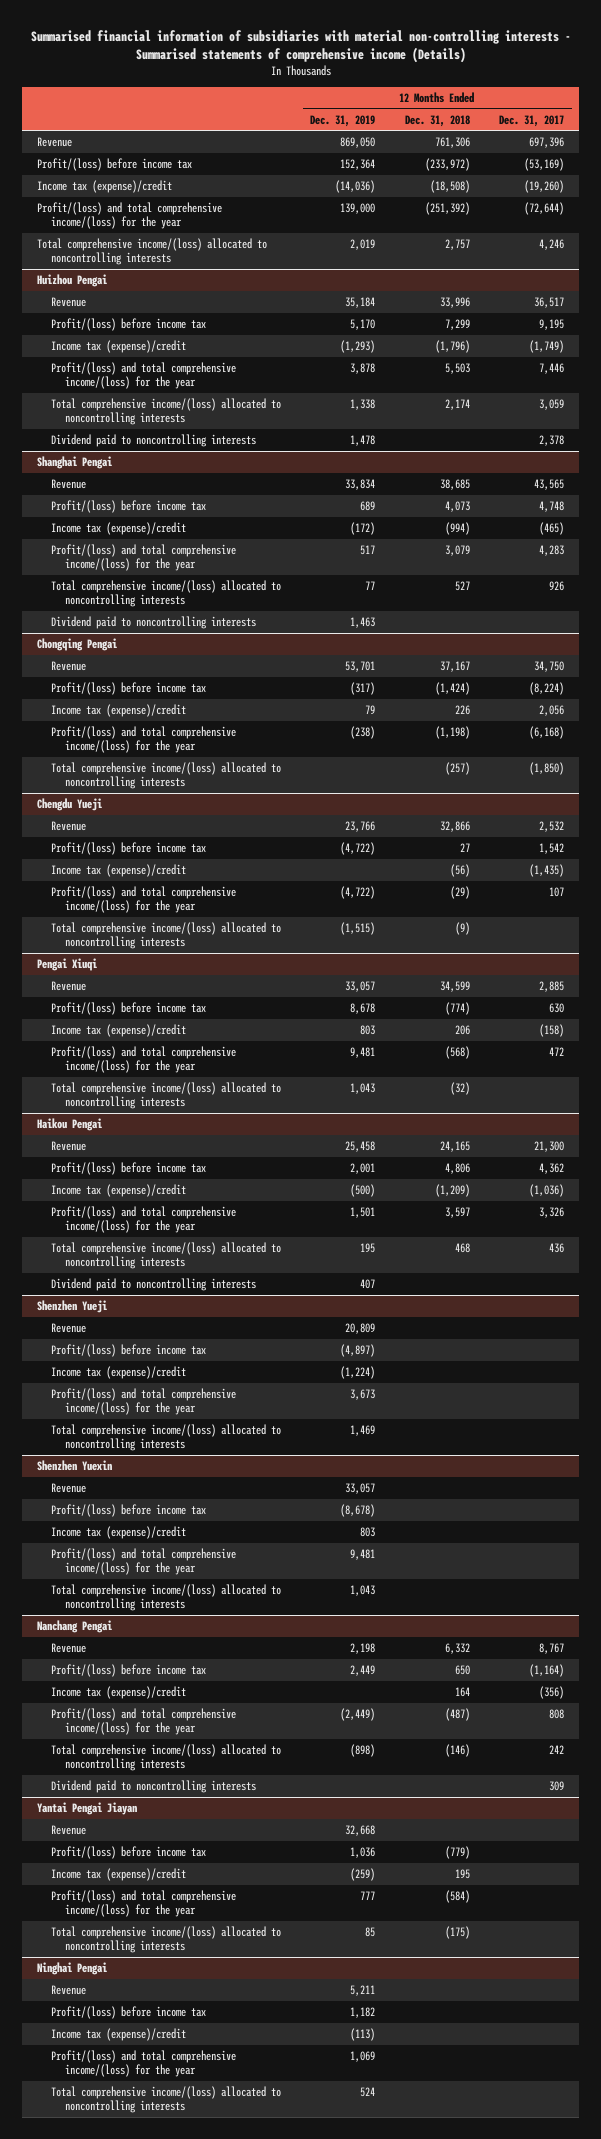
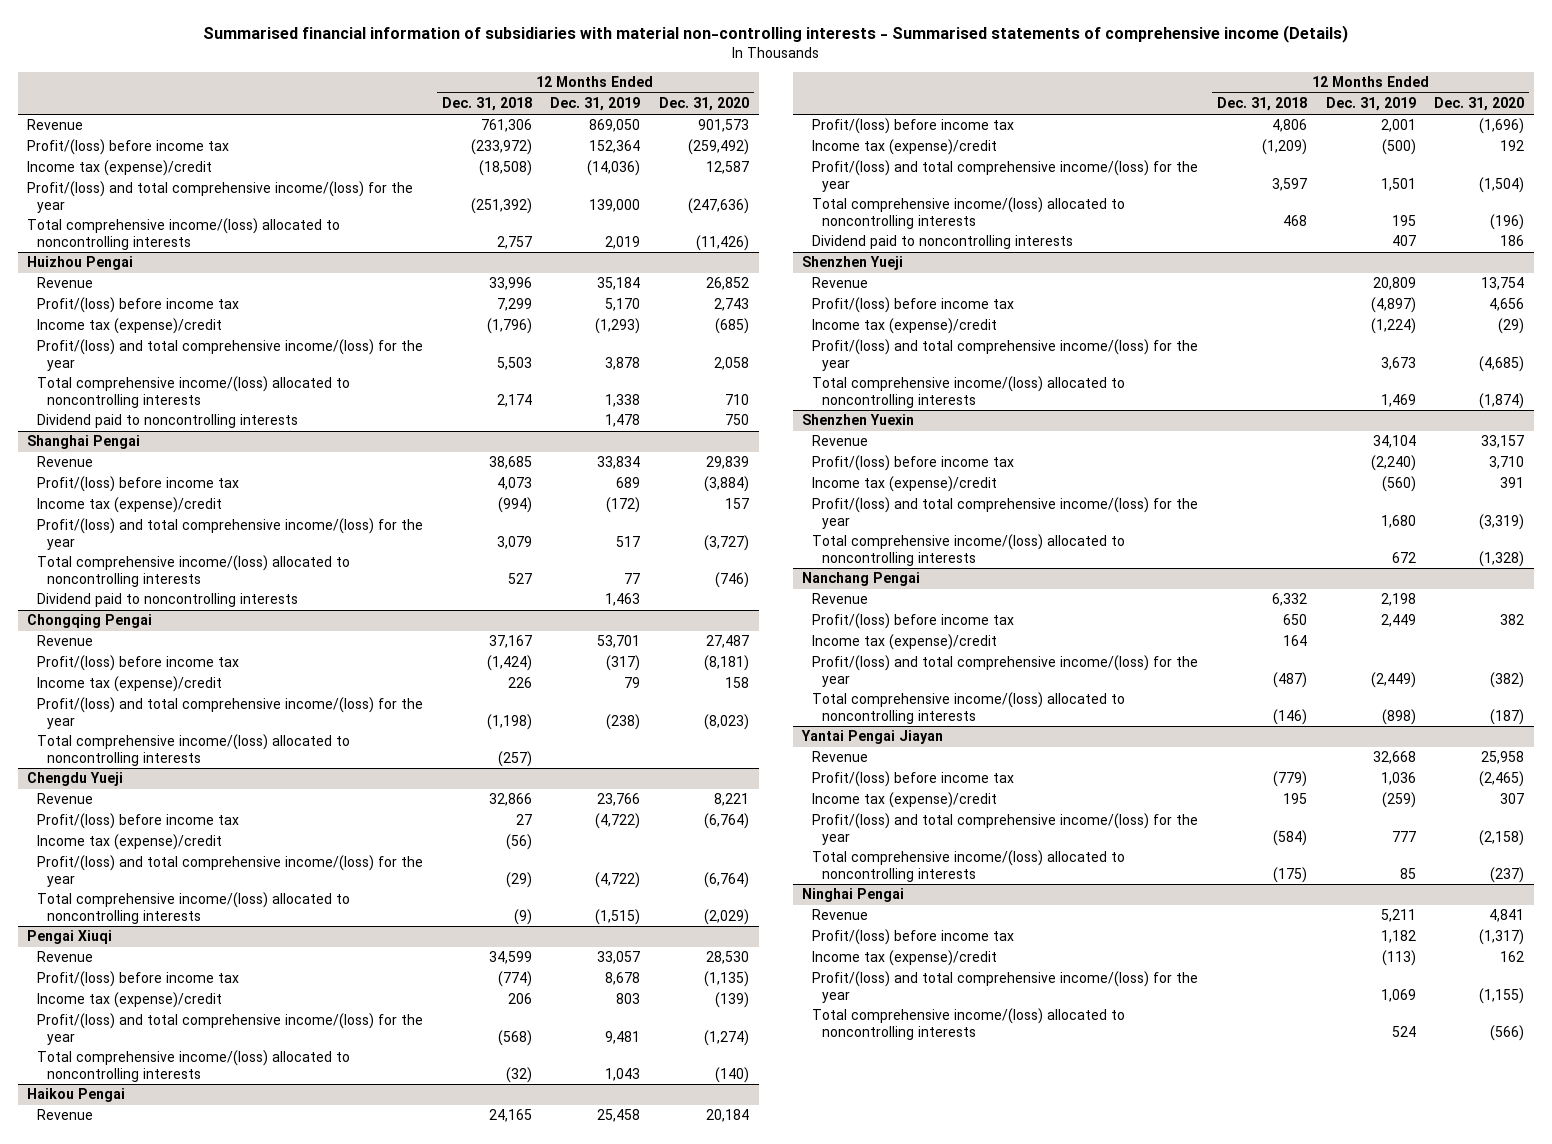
- | 12 Months Ended Dec. 31, 2019 | 12 Months Ended Dec. 31, 2018 | 12 Months Ended Dec. 31, 2017
+ | 12 Months Ended Dec. 31, 2018 | 12 Months Ended Dec. 31, 2019 | 12 Months Ended Dec. 31, 2020
@ Shenzhen Yuexin
- Revenue | 33,057 | |
- Profit/(loss) before income tax | (8,678) | |
- Income tax (expense)/credit | 803 | |
- Profit/(loss) and total comprehensive income/(loss) for the year | 9,481 | |
- Total comprehensive income/(loss) allocated to noncontrolling interests | 1,043 | |
+ Revenue | | 34,104 | 33,157
+ Profit/(loss) before income tax | | (2,240) | 3,710
+ Income tax (expense)/credit | | (560) | 391
+ Profit/(loss) and total comprehensive income/(loss) for the year | | 1,680 | (3,319)
+ Total comprehensive income/(loss) allocated to noncontrolling interests | | 672 | (1,328)
@ Nanchang Pengai
- Dividend paid to noncontrolling interests | | | 309

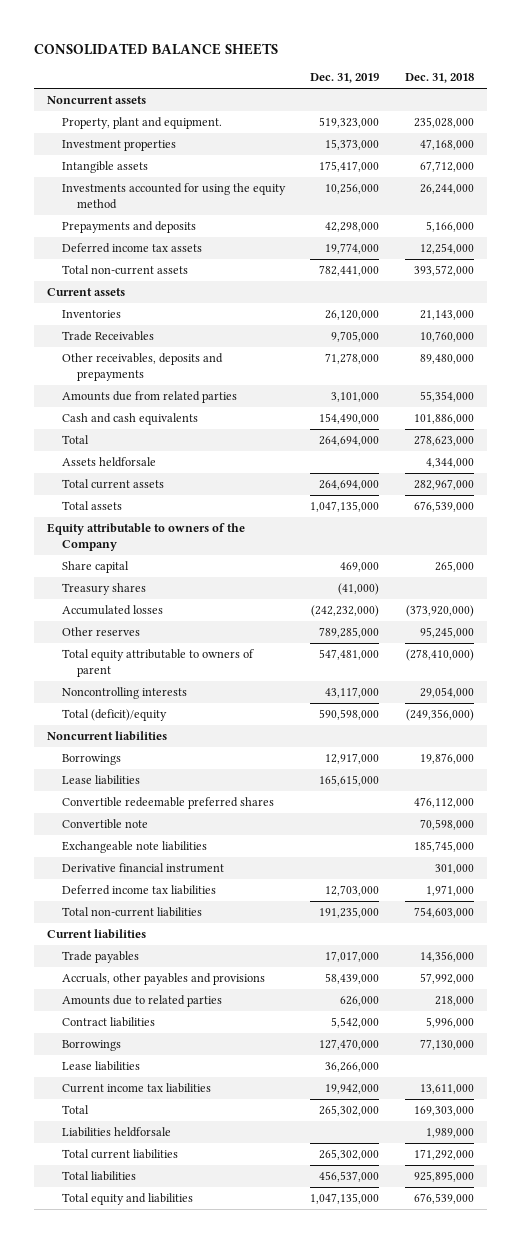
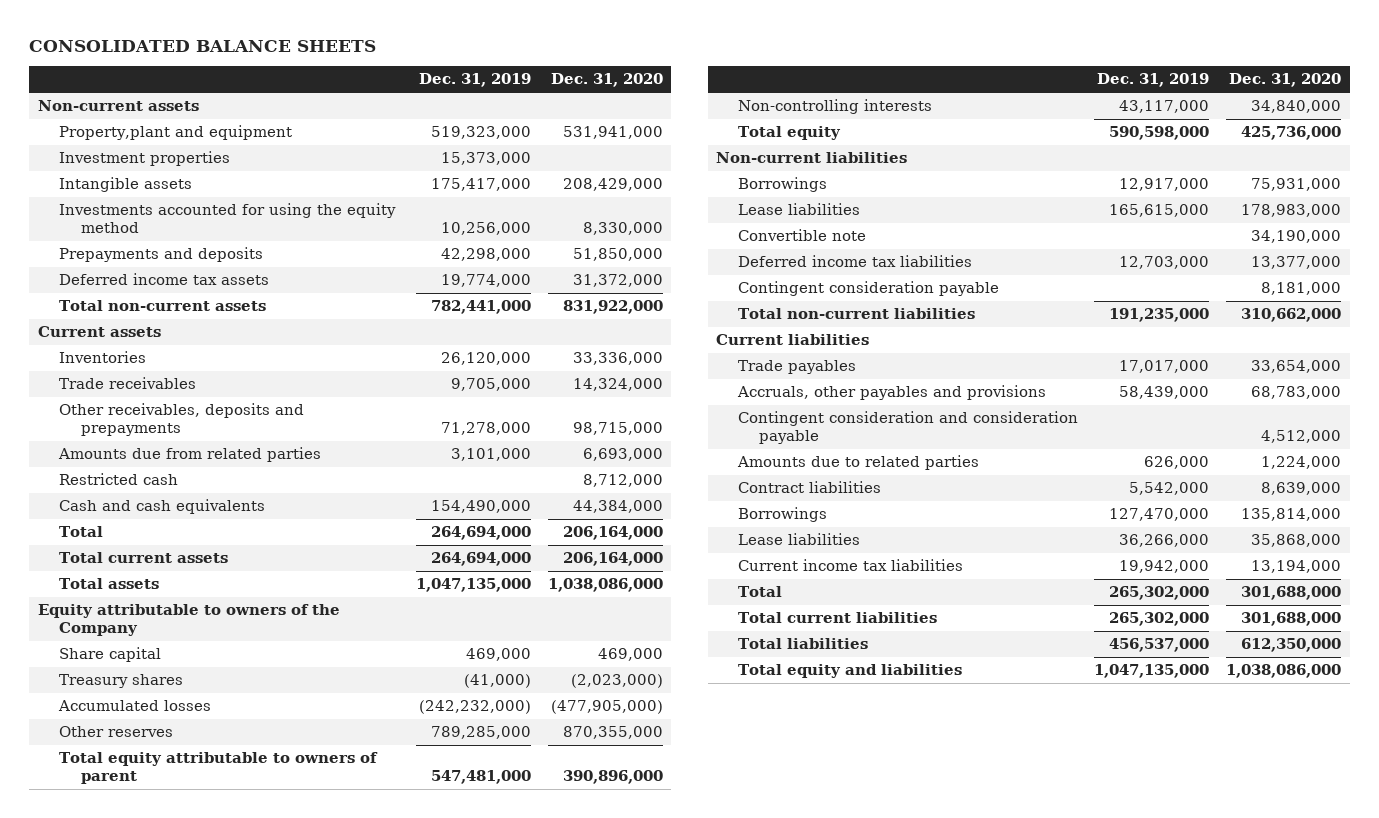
- | Dec. 31, 2019 | Dec. 31, 2018
+ | Dec. 31, 2019 | Dec. 31, 2020
- Noncurrent assets
- Property, plant and equipment. | 519,323,000 | 235,028,000
+ Non-current assets
+ Property,plant and equipment | 519,323,000 | 531,941,000
- Trade Receivables | 9,705,000 | 10,760,000
+ Trade receivables | 9,705,000 | 14,324,000
+ Restricted cash | | 8,712,000
- Assets heldforsale | | 4,344,000
- Noncontrolling interests | 43,117,000 | 29,054,000
- Total (deficit)/equity | 590,598,000 | (249,356,000)
- Noncurrent liabilities
+ Non-controlling interests | 43,117,000 | 34,840,000
+ Total equity | 590,598,000 | 425,736,000
+ Non-current liabilities
- Convertible redeemable preferred shares | | 476,112,000
- Exchangeable note liabilities | | 185,745,000
- Derivative financial instrument | | 301,000
+ Contingent consideration payable | | 8,181,000
+ Contingent consideration and consideration payable | | 4,512,000
- Liabilities heldforsale | | 1,989,000

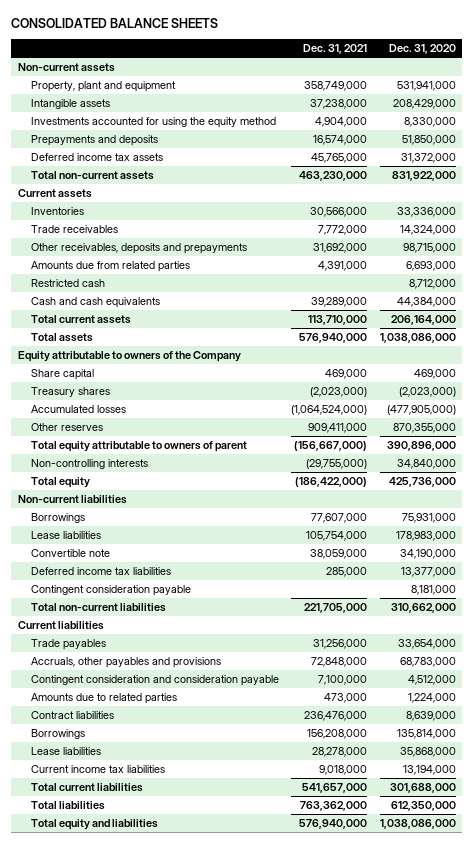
- | Dec. 31, 2019 | Dec. 31, 2020
+ | Dec. 31, 2021 | Dec. 31, 2020
- Property,plant and equipment | 519,323,000 | 531,941,000
- Investment properties | 15,373,000 |
+ Property, plant and equipment | 358,749,000 | 531,941,000
- Total | 264,694,000 | 206,164,000
- Total | 265,302,000 | 301,688,000

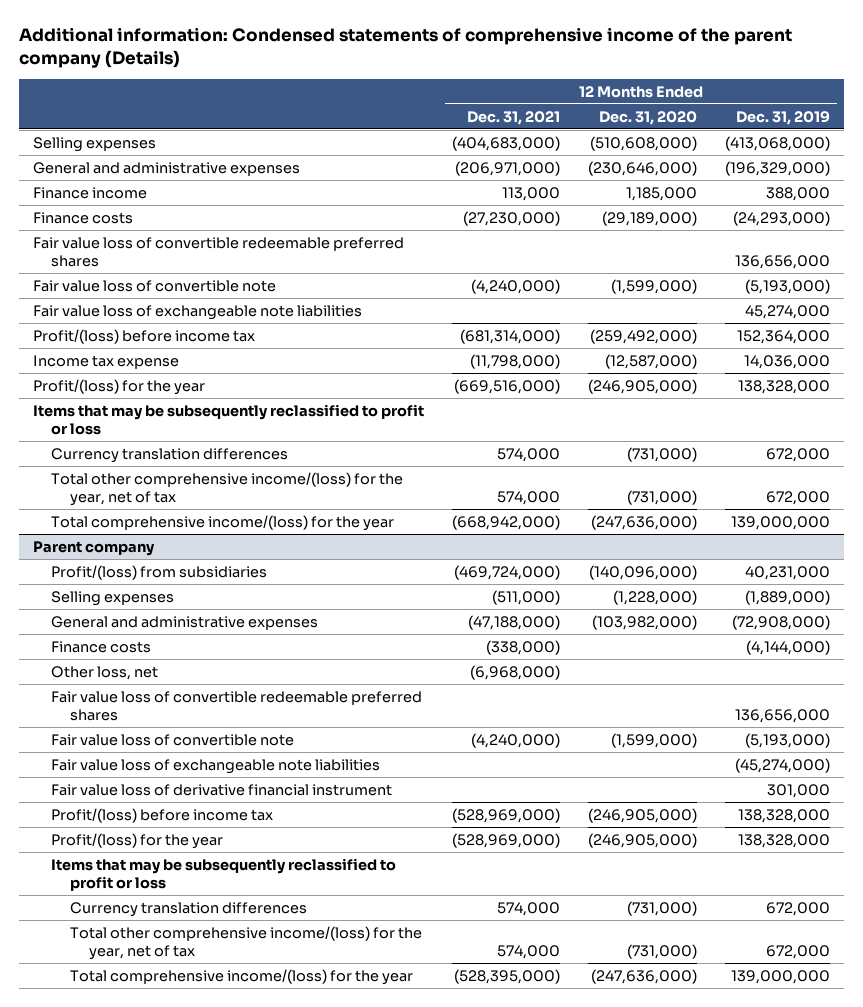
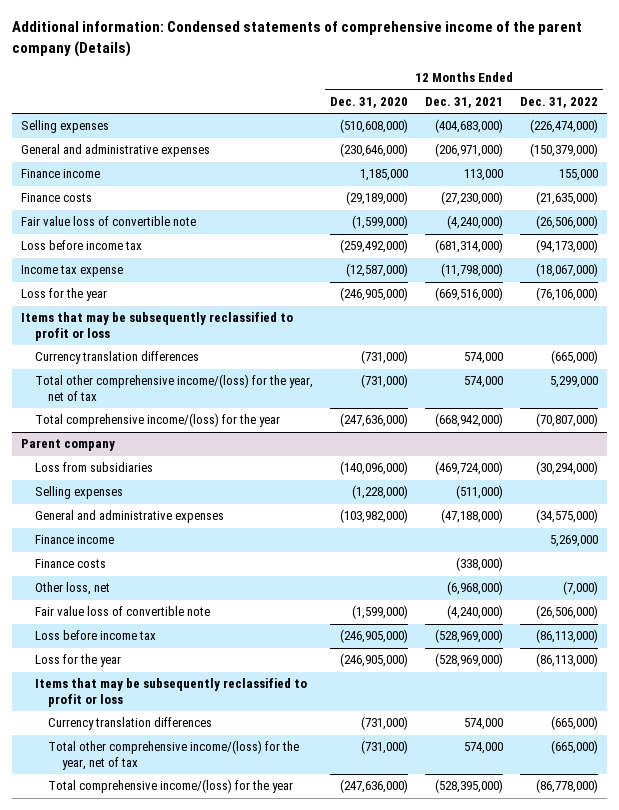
- | 12 Months Ended Dec. 31, 2021 | 12 Months Ended Dec. 31, 2020 | 12 Months Ended Dec. 31, 2019
+ | 12 Months Ended Dec. 31, 2020 | 12 Months Ended Dec. 31, 2021 | 12 Months Ended Dec. 31, 2022
- Fair value loss of convertible redeemable preferred shares | | | 136,656,000
- Fair value loss of exchangeable note liabilities | | | 45,274,000
- Profit/(loss) before income tax | (681,314,000) | (259,492,000) | 152,364,000
+ Loss before income tax | (259,492,000) | (681,314,000) | (94,173,000)
- Profit/(loss) for the year | (669,516,000) | (246,905,000) | 138,328,000
+ Loss for the year | (246,905,000) | (669,516,000) | (76,106,000)
@ Parent company
- Profit/(loss) from subsidiaries | (469,724,000) | (140,096,000) | 40,231,000
+ Loss from subsidiaries | (140,096,000) | (469,724,000) | (30,294,000)
+ Finance income | | | 5,269,000
- Fair value loss of convertible redeemable preferred shares | | | 136,656,000
- Fair value loss of exchangeable note liabilities | | | (45,274,000)
- Fair value loss of derivative financial instrument | | | 301,000
- Profit/(loss) before income tax | (528,969,000) | (246,905,000) | 138,328,000
- Profit/(loss) for the year | (528,969,000) | (246,905,000) | 138,328,000
+ Loss before income tax | (246,905,000) | (528,969,000) | (86,113,000)
+ Loss for the year | (246,905,000) | (528,969,000) | (86,113,000)

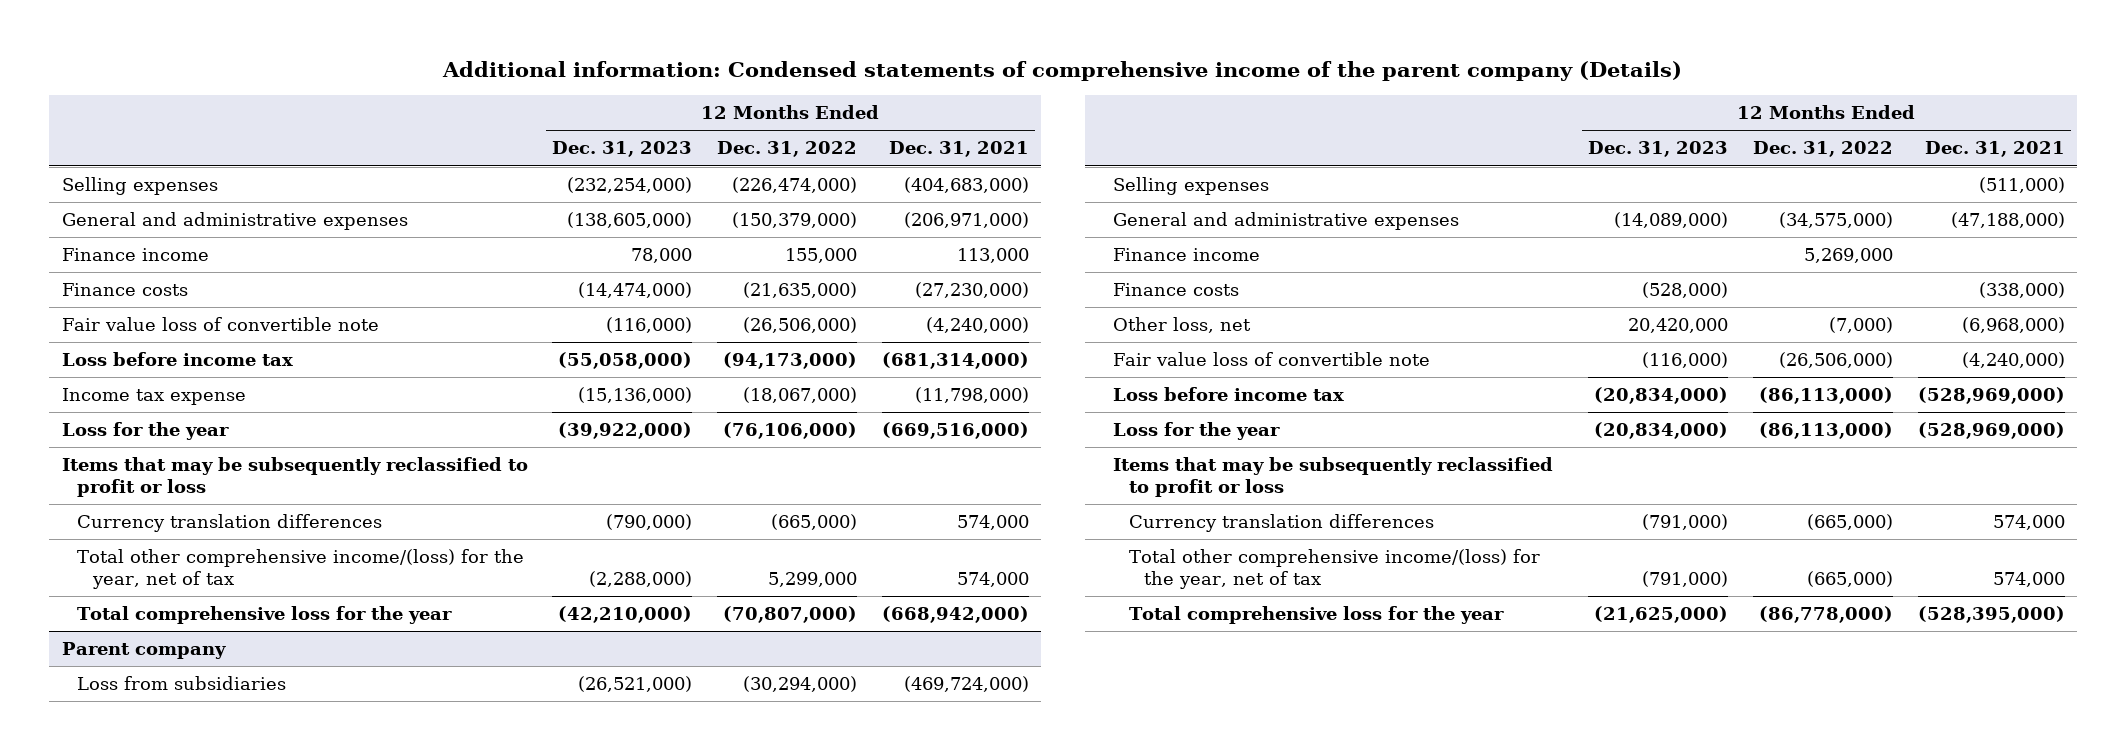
- | 12 Months Ended Dec. 31, 2020 | 12 Months Ended Dec. 31, 2021 | 12 Months Ended Dec. 31, 2022
+ | 12 Months Ended Dec. 31, 2023 | 12 Months Ended Dec. 31, 2022 | 12 Months Ended Dec. 31, 2021
- Total comprehensive income/(loss) for the year | (247,636,000) | (668,942,000) | (70,807,000)
+ Total comprehensive loss for the year | (42,210,000) | (70,807,000) | (668,942,000)
@ Parent company
- Total comprehensive income/(loss) for the year | (247,636,000) | (528,395,000) | (86,778,000)
+ Total comprehensive loss for the year | (21,625,000) | (86,778,000) | (528,395,000)

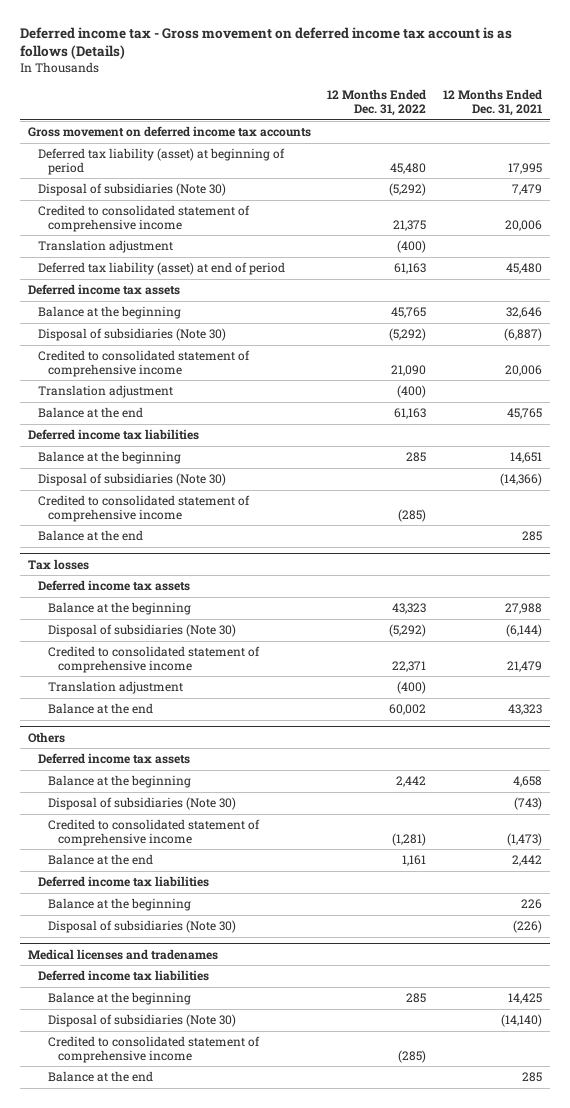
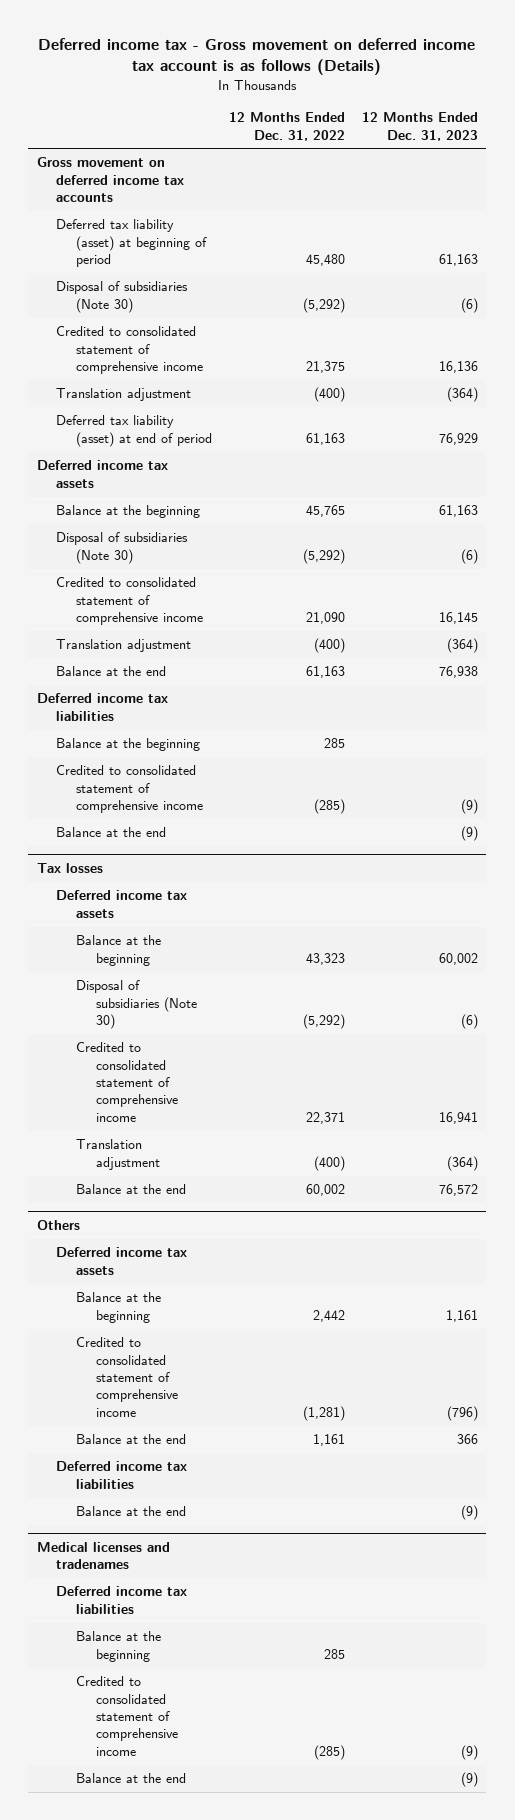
- | 12 Months Ended Dec. 31, 2022 | 12 Months Ended Dec. 31, 2021
+ | 12 Months Ended Dec. 31, 2022 | 12 Months Ended Dec. 31, 2023
- Disposal of subsidiaries (Note 30) | | (14,366)
@ Others
- Disposal of subsidiaries (Note 30) | | (743)
- Balance at the beginning | | 226
- Disposal of subsidiaries (Note 30) | | (226)
+ Balance at the end | | (9)
@ Medical licenses and tradenames
- Disposal of subsidiaries (Note 30) | | (14,140)

